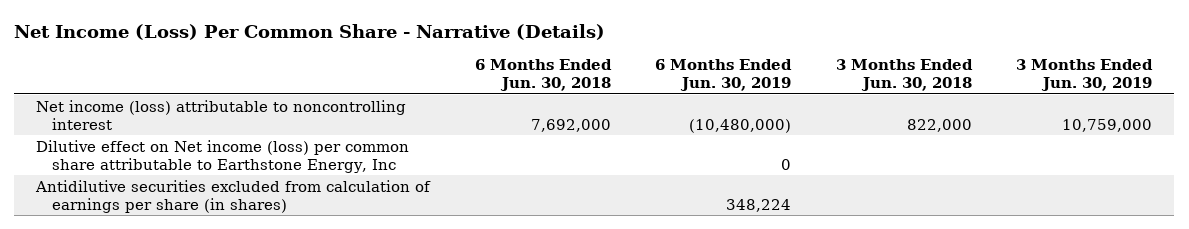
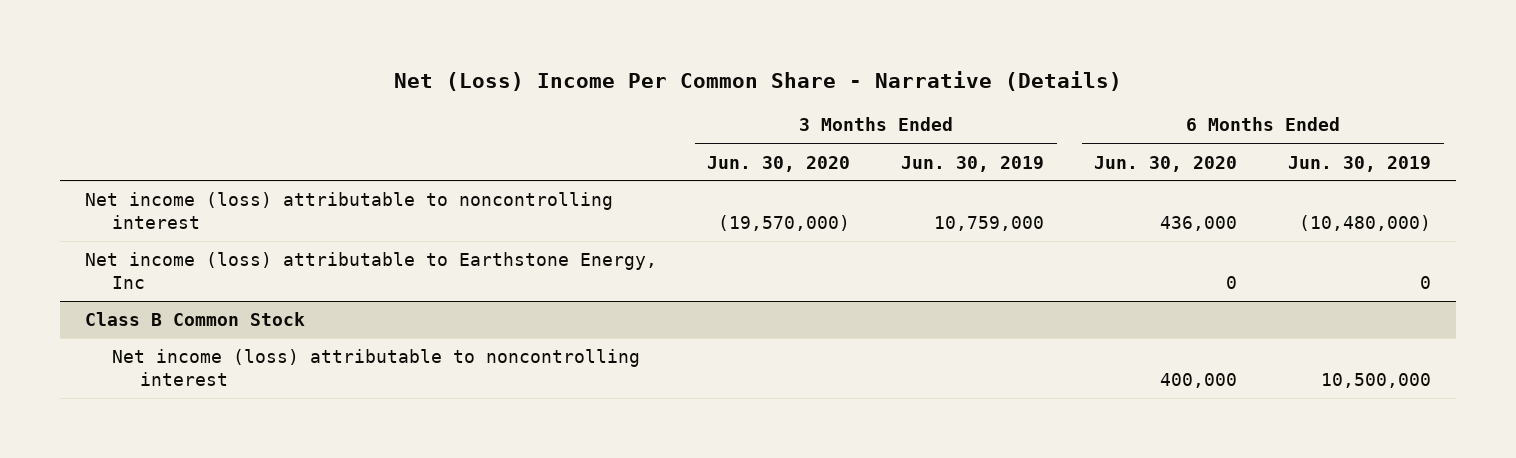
- Net Income (Loss) Per Common Share - Narrative (Details)
+ Net (Loss) Income Per Common Share - Narrative (Details)
- | 6 Months Ended Jun. 30, 2018 | 6 Months Ended Jun. 30, 2019 | 3 Months Ended Jun. 30, 2018 | 3 Months Ended Jun. 30, 2019
+ | 3 Months Ended Jun. 30, 2020 | 3 Months Ended Jun. 30, 2019 | 6 Months Ended Jun. 30, 2020 | 6 Months Ended Jun. 30, 2019
- Dilutive effect on Net income (loss) per common share attributable to Earthstone Energy, Inc | | 0 | |
- Antidilutive securities excluded from calculation of earnings per share (in shares) | | 348,224 | |
+ Net income (loss) attributable to Earthstone Energy, Inc | | | 0 | 0
+ Class B Common Stock
+ Net income (loss) attributable to noncontrolling interest | | | 400,000 | 10,500,000

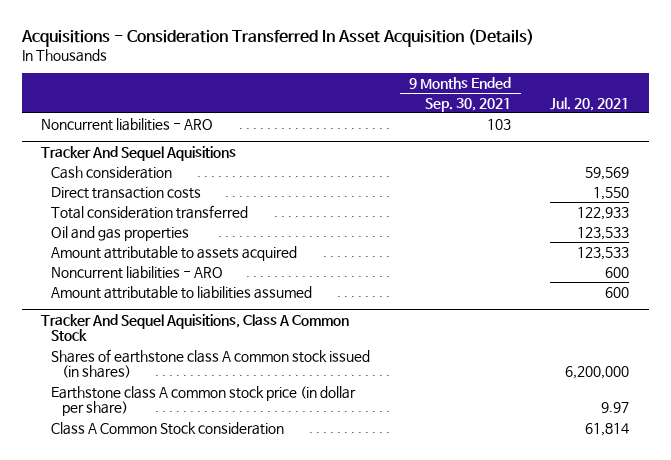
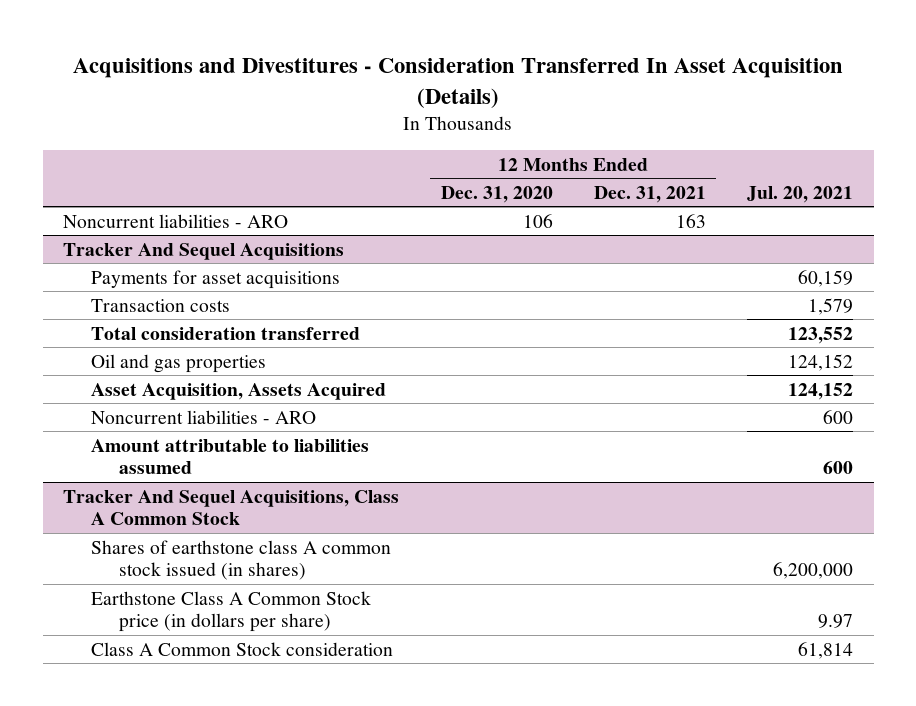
- Acquisitions - Consideration Transferred In Asset Acquisition (Details)
+ Acquisitions and Divestitures - Consideration Transferred In Asset Acquisition (Details)
- | 9 Months Ended Sep. 30, 2021 | Jul. 20, 2021
+ | 12 Months Ended Dec. 31, 2020 | 12 Months Ended Dec. 31, 2021 | Jul. 20, 2021
- Tracker And Sequel Aquisitions
- Cash consideration | | 59,569
- Direct transaction costs | | 1,550
- Total consideration transferred | | 122,933
- Oil and gas properties | | 123,533
- Amount attributable to assets acquired | | 123,533
+ Tracker And Sequel Acquisitions
+ Payments for asset acquisitions | | | 60,159
+ Transaction costs | | | 1,579
+ Total consideration transferred | | | 123,552
+ Oil and gas properties | | | 124,152
+ Asset Acquisition, Assets Acquired | | | 124,152
- Tracker And Sequel Aquisitions, Class A Common Stock
+ Tracker And Sequel Acquisitions, Class A Common Stock
- Earthstone class A common stock price (in dollar per share) | | 9.97
+ Earthstone Class A Common Stock price (in dollars per share) | | | 9.97

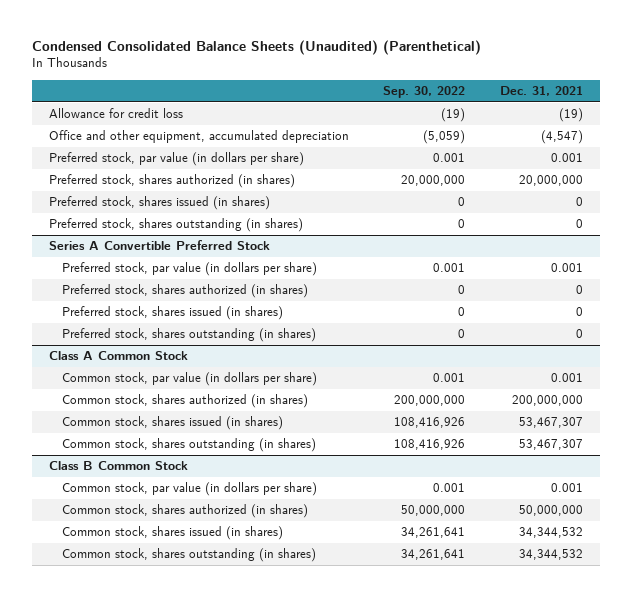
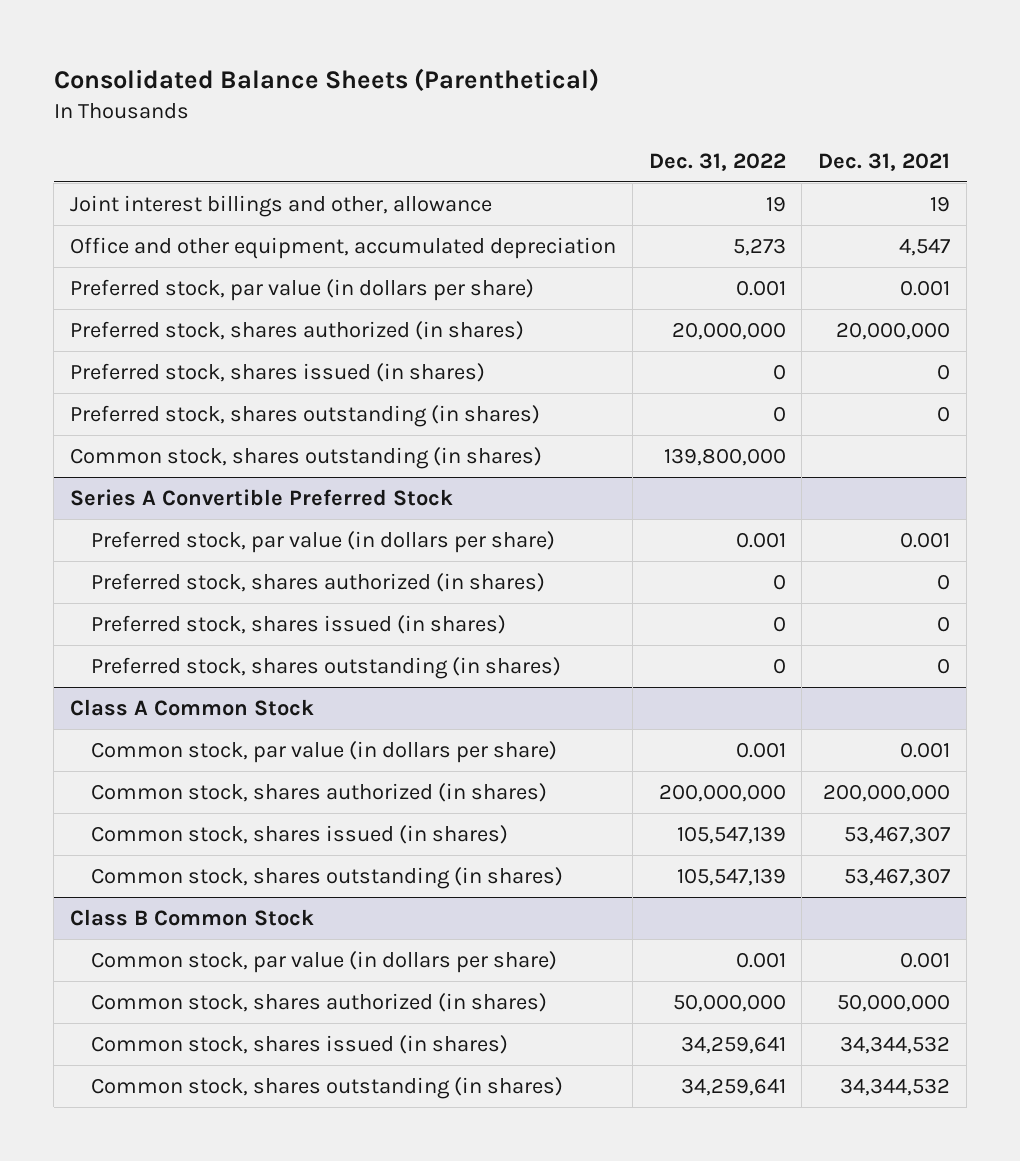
- Condensed Consolidated Balance Sheets (Unaudited) (Parenthetical)
+ Consolidated Balance Sheets (Parenthetical)
- | Sep. 30, 2022 | Dec. 31, 2021
+ | Dec. 31, 2022 | Dec. 31, 2021
- Allowance for credit loss | (19) | (19)
- Office and other equipment, accumulated depreciation | (5,059) | (4,547)
+ Joint interest billings and other, allowance | 19 | 19
+ Office and other equipment, accumulated depreciation | 5,273 | 4,547
+ Common stock, shares outstanding (in shares) | 139,800,000 |

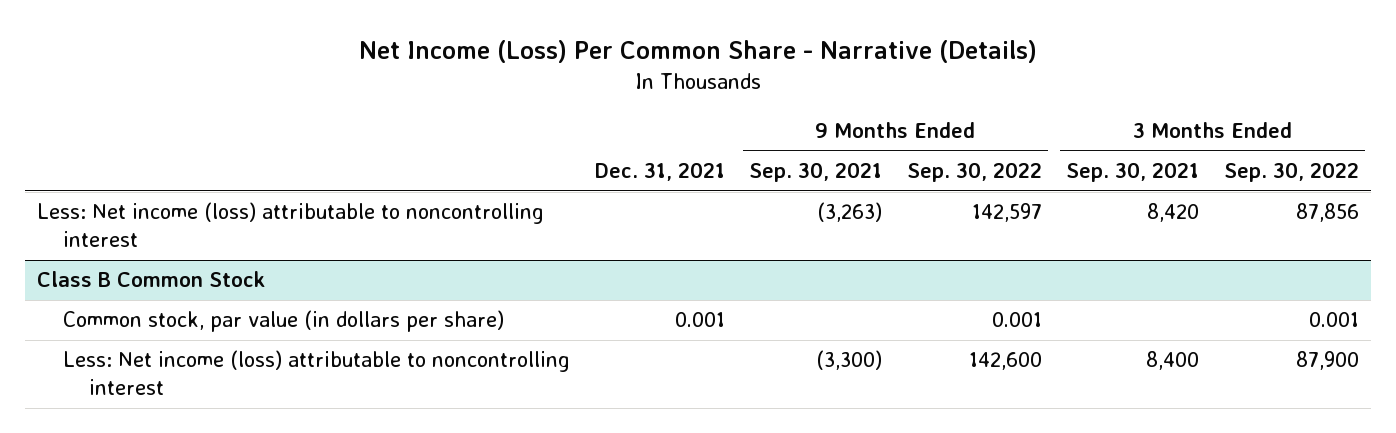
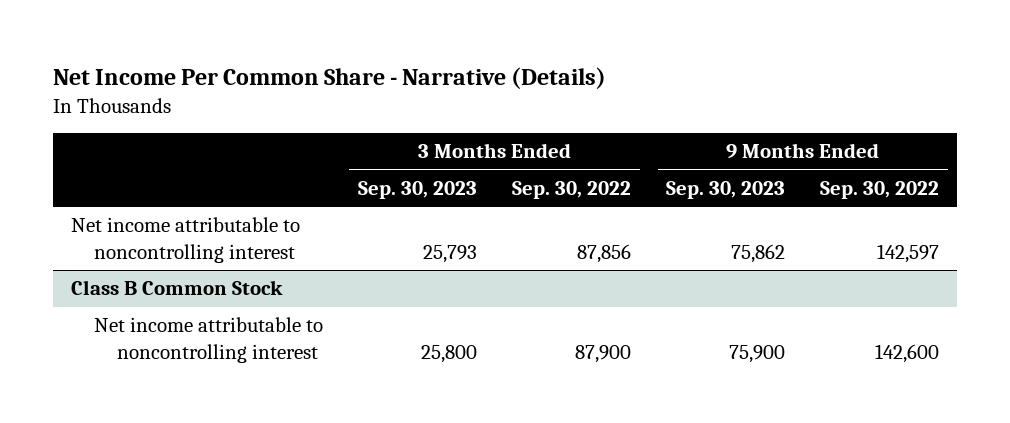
- Net Income (Loss) Per Common Share - Narrative (Details)
+ Net Income Per Common Share - Narrative (Details)
- | Dec. 31, 2021 | 9 Months Ended Sep. 30, 2021 | 9 Months Ended Sep. 30, 2022 | 3 Months Ended Sep. 30, 2021 | 3 Months Ended Sep. 30, 2022
+ | 3 Months Ended Sep. 30, 2023 | 3 Months Ended Sep. 30, 2022 | 9 Months Ended Sep. 30, 2023 | 9 Months Ended Sep. 30, 2022
- Less: Net income (loss) attributable to noncontrolling interest | | (3,263) | 142,597 | 8,420 | 87,856
+ Net income attributable to noncontrolling interest | 25,793 | 87,856 | 75,862 | 142,597
@ Class B Common Stock
- Common stock, par value (in dollars per share) | 0.001 | | 0.001 | | 0.001
- Less: Net income (loss) attributable to noncontrolling interest | | (3,300) | 142,600 | 8,400 | 87,900
+ Net income attributable to noncontrolling interest | 25,800 | 87,900 | 75,900 | 142,600

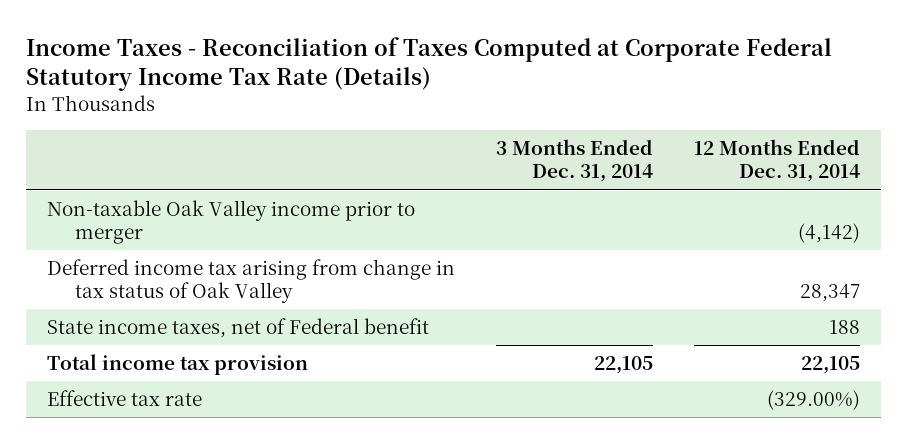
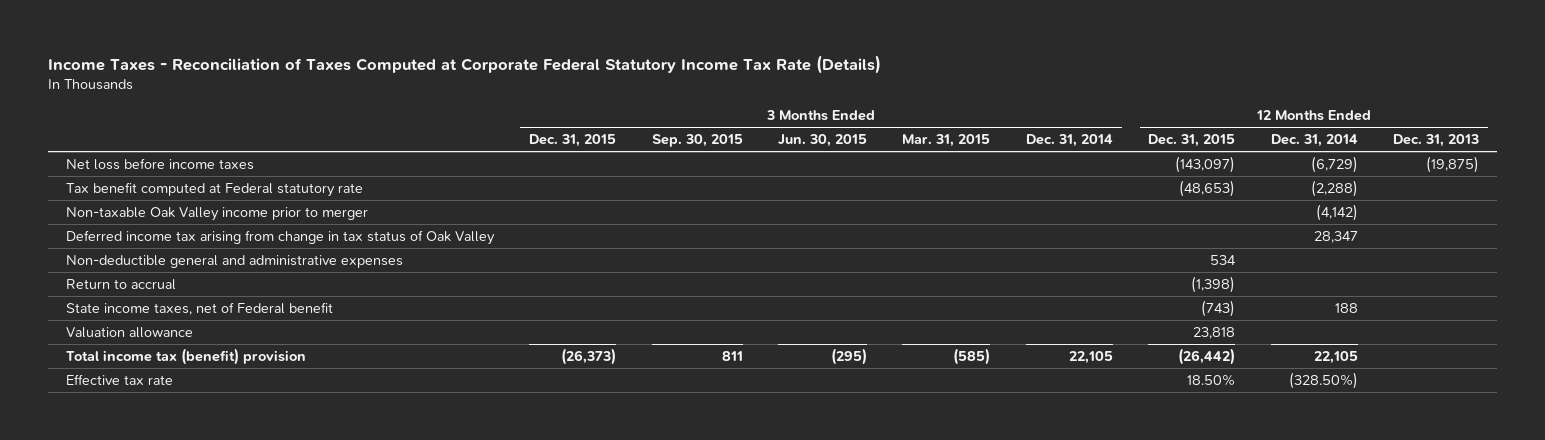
- | 3 Months Ended Dec. 31, 2014 | 12 Months Ended Dec. 31, 2014
+ | 3 Months Ended Dec. 31, 2015 | 3 Months Ended Sep. 30, 2015 | 3 Months Ended Jun. 30, 2015 | 3 Months Ended Mar. 31, 2015 | 3 Months Ended Dec. 31, 2014 | 12 Months Ended Dec. 31, 2015 | 12 Months Ended Dec. 31, 2014 | 12 Months Ended Dec. 31, 2013
+ Net loss before income taxes | | | | | | (143,097) | (6,729) | (19,875)
+ Tax benefit computed at Federal statutory rate | | | | | | (48,653) | (2,288) |
+ Non-deductible general and administrative expenses | | | | | | 534 | |
+ Return to accrual | | | | | | (1,398) | |
- Total income tax provision | 22,105 | 22,105
- Effective tax rate | | (329.00%)
+ Valuation allowance | | | | | | 23,818 | |
+ Total income tax (benefit) provision | (26,373) | 811 | (295) | (585) | 22,105 | (26,442) | 22,105 |
+ Effective tax rate | | | | | | 18.50% | (328.50%) |

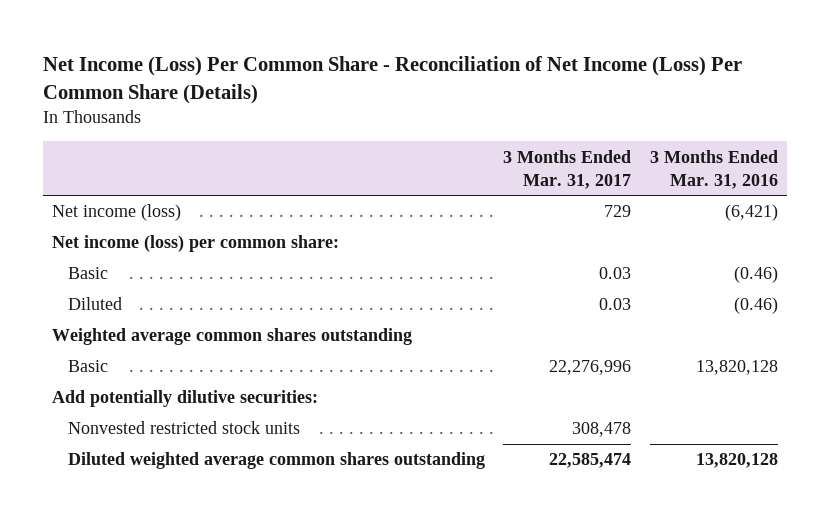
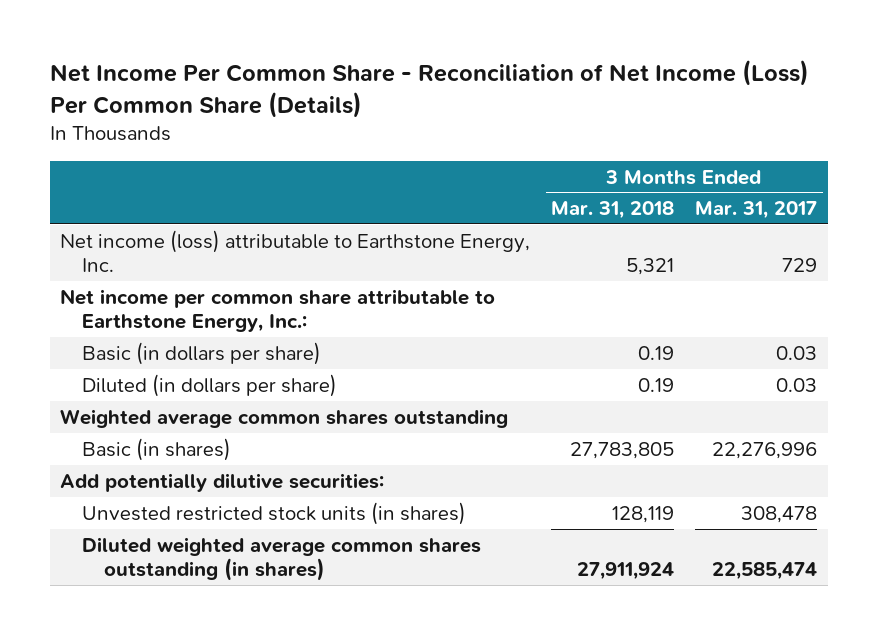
- Net Income (Loss) Per Common Share - Reconciliation of Net Income (Loss) Per Common Share (Details)
+ Net Income Per Common Share - Reconciliation of Net Income (Loss) Per Common Share (Details)
- | 3 Months Ended Mar. 31, 2017 | 3 Months Ended Mar. 31, 2016
+ | 3 Months Ended Mar. 31, 2018 | 3 Months Ended Mar. 31, 2017
- Net income (loss) | 729 | (6,421)
- Net income (loss) per common share:
- Basic | 0.03 | (0.46)
- Diluted | 0.03 | (0.46)
+ Net income (loss) attributable to Earthstone Energy, Inc. | 5,321 | 729
+ Net income per common share attributable to Earthstone Energy, Inc.:
+ Basic (in dollars per share) | 0.19 | 0.03
+ Diluted (in dollars per share) | 0.19 | 0.03
- Basic | 22,276,996 | 13,820,128
+ Basic (in shares) | 27,783,805 | 22,276,996
- Nonvested restricted stock units | 308,478 |
- Diluted weighted average common shares outstanding | 22,585,474 | 13,820,128
+ Unvested restricted stock units (in shares) | 128,119 | 308,478
+ Diluted weighted average common shares outstanding (in shares) | 27,911,924 | 22,585,474

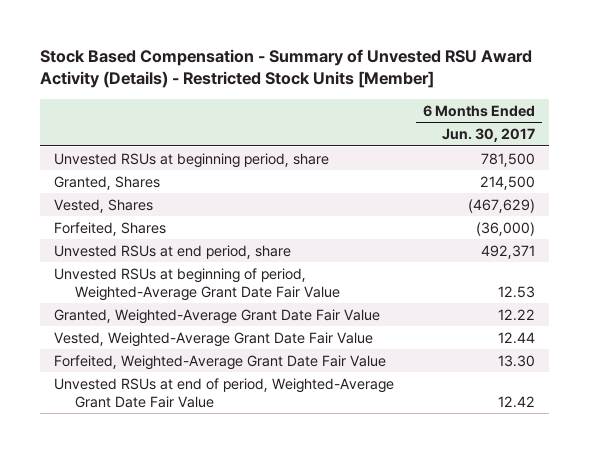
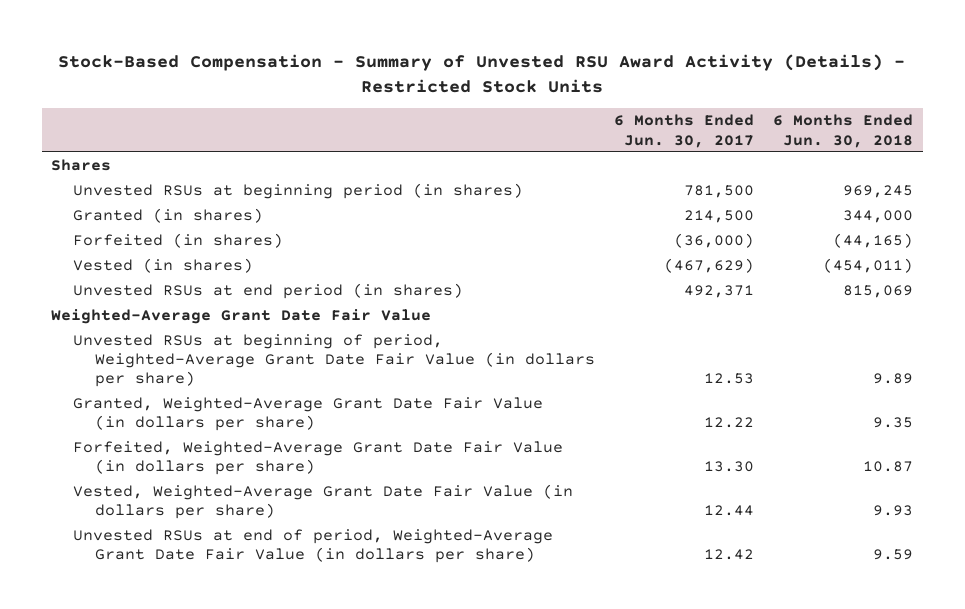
- Stock Based Compensation - Summary of Unvested RSU Award Activity (Details) - Restricted Stock Units [Member]
+ Stock-Based Compensation - Summary of Unvested RSU Award Activity (Details) - Restricted Stock Units
- | 6 Months Ended Jun. 30, 2017
+ | 6 Months Ended Jun. 30, 2017 | 6 Months Ended Jun. 30, 2018
- Unvested RSUs at beginning period, share | 781,500
- Granted, Shares | 214,500
- Vested, Shares | (467,629)
- Forfeited, Shares | (36,000)
- Unvested RSUs at end period, share | 492,371
- Unvested RSUs at beginning of period, Weighted-Average Grant Date Fair Value | 12.53
- Granted, Weighted-Average Grant Date Fair Value | 12.22
- Vested, Weighted-Average Grant Date Fair Value | 12.44
- Forfeited, Weighted-Average Grant Date Fair Value | 13.30
- Unvested RSUs at end of period, Weighted-Average Grant Date Fair Value | 12.42
+ Shares
+ Unvested RSUs at beginning period (in shares) | 781,500 | 969,245
+ Granted (in shares) | 214,500 | 344,000
+ Forfeited (in shares) | (36,000) | (44,165)
+ Vested (in shares) | (467,629) | (454,011)
+ Unvested RSUs at end period (in shares) | 492,371 | 815,069
+ Weighted-Average Grant Date Fair Value
+ Unvested RSUs at beginning of period, Weighted-Average Grant Date Fair Value (in dollars per share) | 12.53 | 9.89
+ Granted, Weighted-Average Grant Date Fair Value (in dollars per share) | 12.22 | 9.35
+ Forfeited, Weighted-Average Grant Date Fair Value (in dollars per share) | 13.30 | 10.87
+ Vested, Weighted-Average Grant Date Fair Value (in dollars per share) | 12.44 | 9.93
+ Unvested RSUs at end of period, Weighted-Average Grant Date Fair Value (in dollars per share) | 12.42 | 9.59

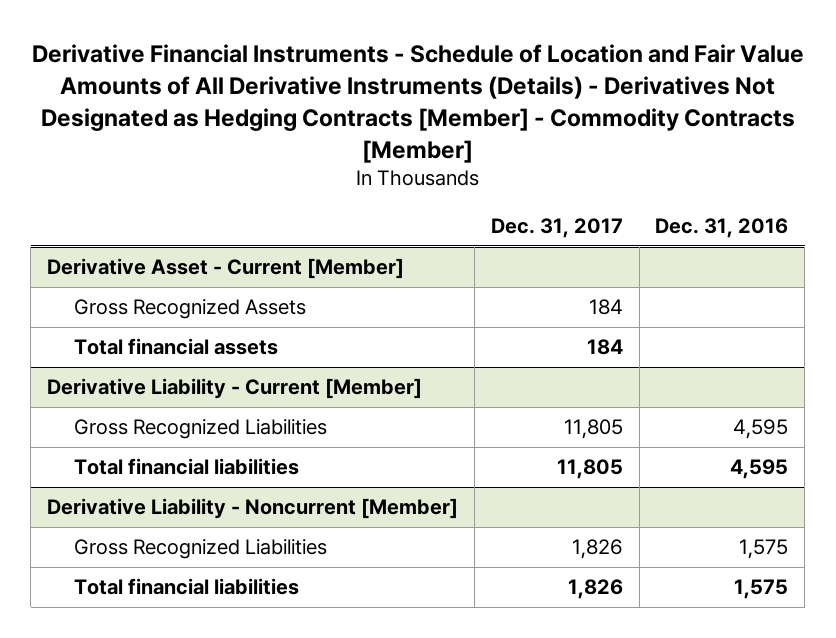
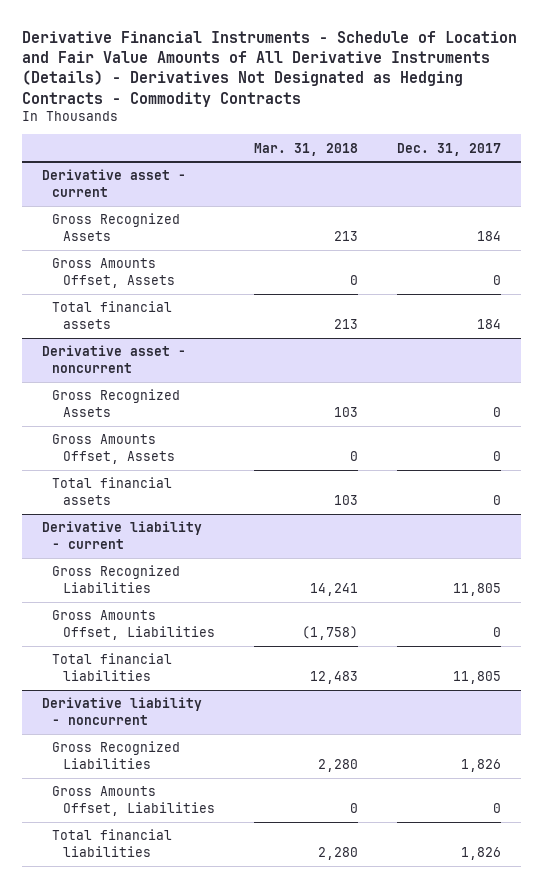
- Derivative Financial Instruments - Schedule of Location and Fair Value Amounts of All Derivative Instruments (Details) - Derivatives Not Designated as Hedging Contracts [Member] - Commodity Contracts [Member]
+ Derivative Financial Instruments - Schedule of Location and Fair Value Amounts of All Derivative Instruments (Details) - Derivatives Not Designated as Hedging Contracts - Commodity Contracts
- | Dec. 31, 2017 | Dec. 31, 2016
+ | Mar. 31, 2018 | Dec. 31, 2017
- Derivative Asset - Current [Member]
+ Derivative asset - current
+ Gross Amounts Offset, Assets | 0 | 0
- Derivative Liability - Current [Member]
+ Derivative asset - noncurrent
+ Gross Recognized Assets | 103 | 0
+ Gross Amounts Offset, Assets | 0 | 0
+ Total financial assets | 103 | 0
+ Derivative liability - current
+ Gross Amounts Offset, Liabilities | (1,758) | 0
- Derivative Liability - Noncurrent [Member]
+ Derivative liability - noncurrent
+ Gross Amounts Offset, Liabilities | 0 | 0

